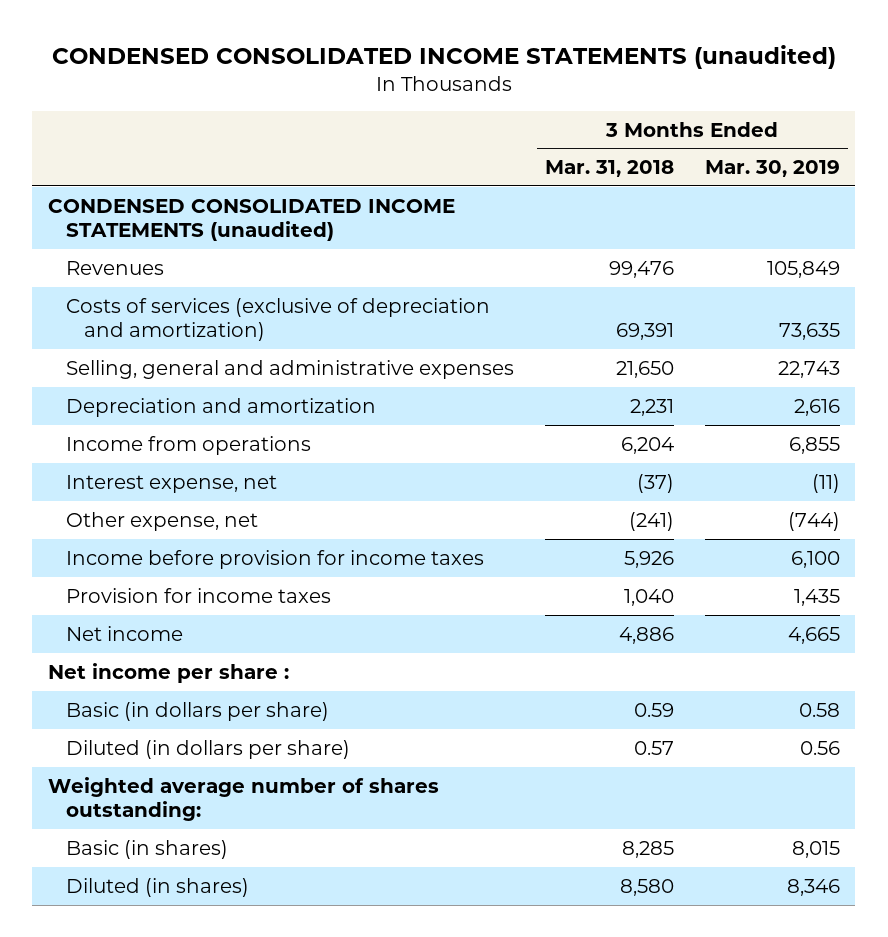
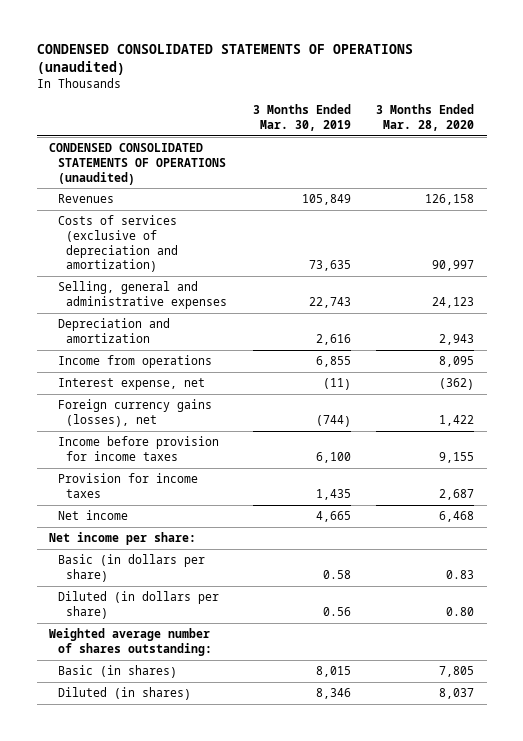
- CONDENSED CONSOLIDATED INCOME STATEMENTS (unaudited)
+ CONDENSED CONSOLIDATED STATEMENTS OF OPERATIONS (unaudited)
- | 3 Months Ended Mar. 31, 2018 | 3 Months Ended Mar. 30, 2019
+ | 3 Months Ended Mar. 30, 2019 | 3 Months Ended Mar. 28, 2020
- CONDENSED CONSOLIDATED INCOME STATEMENTS (unaudited)
+ CONDENSED CONSOLIDATED STATEMENTS OF OPERATIONS (unaudited)
- Other expense, net | (241) | (744)
+ Foreign currency gains (losses), net | (744) | 1,422
- Net income per share :
+ Net income per share:

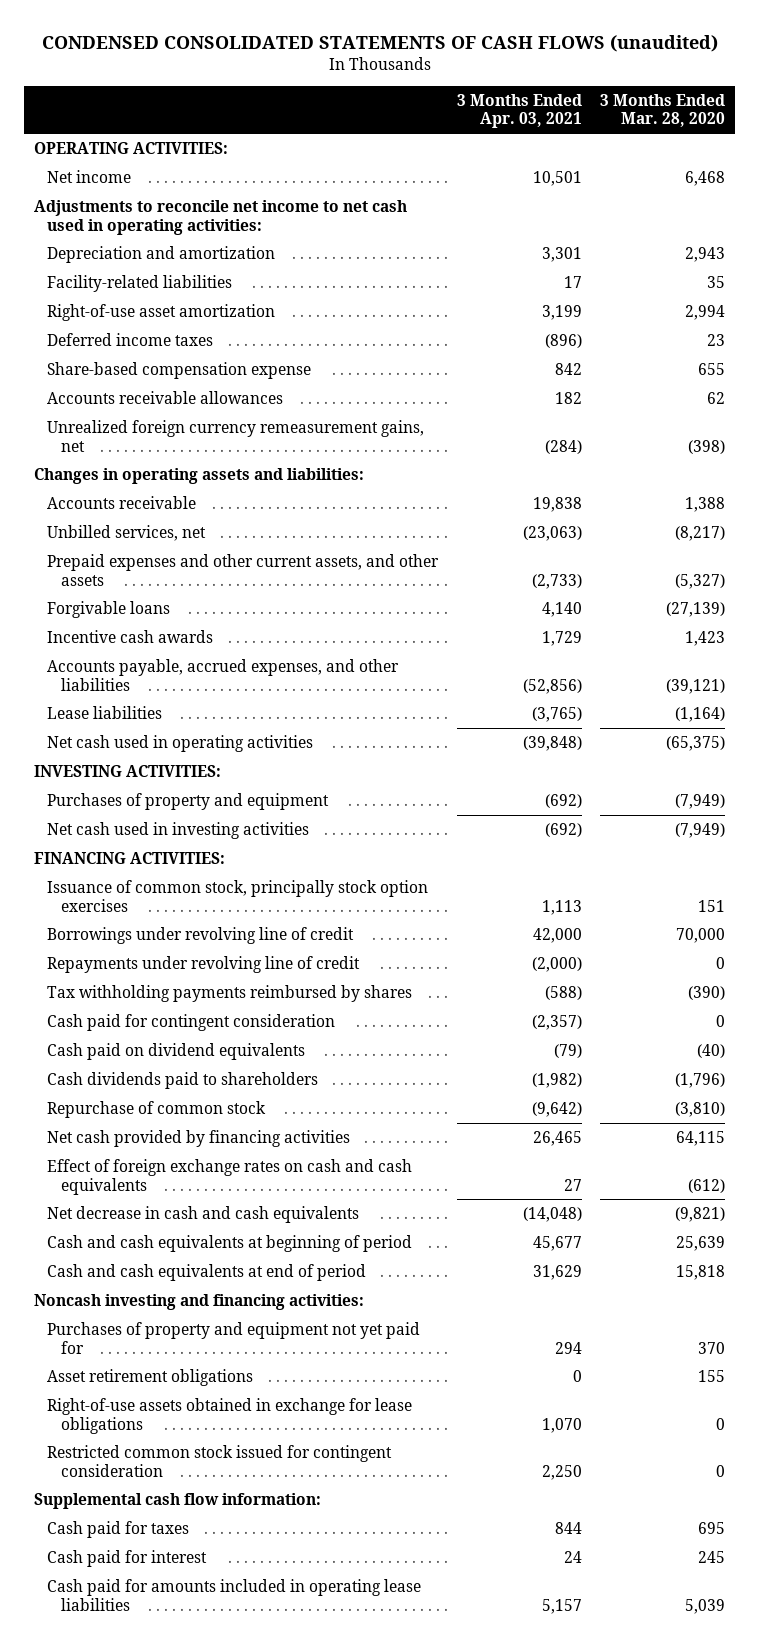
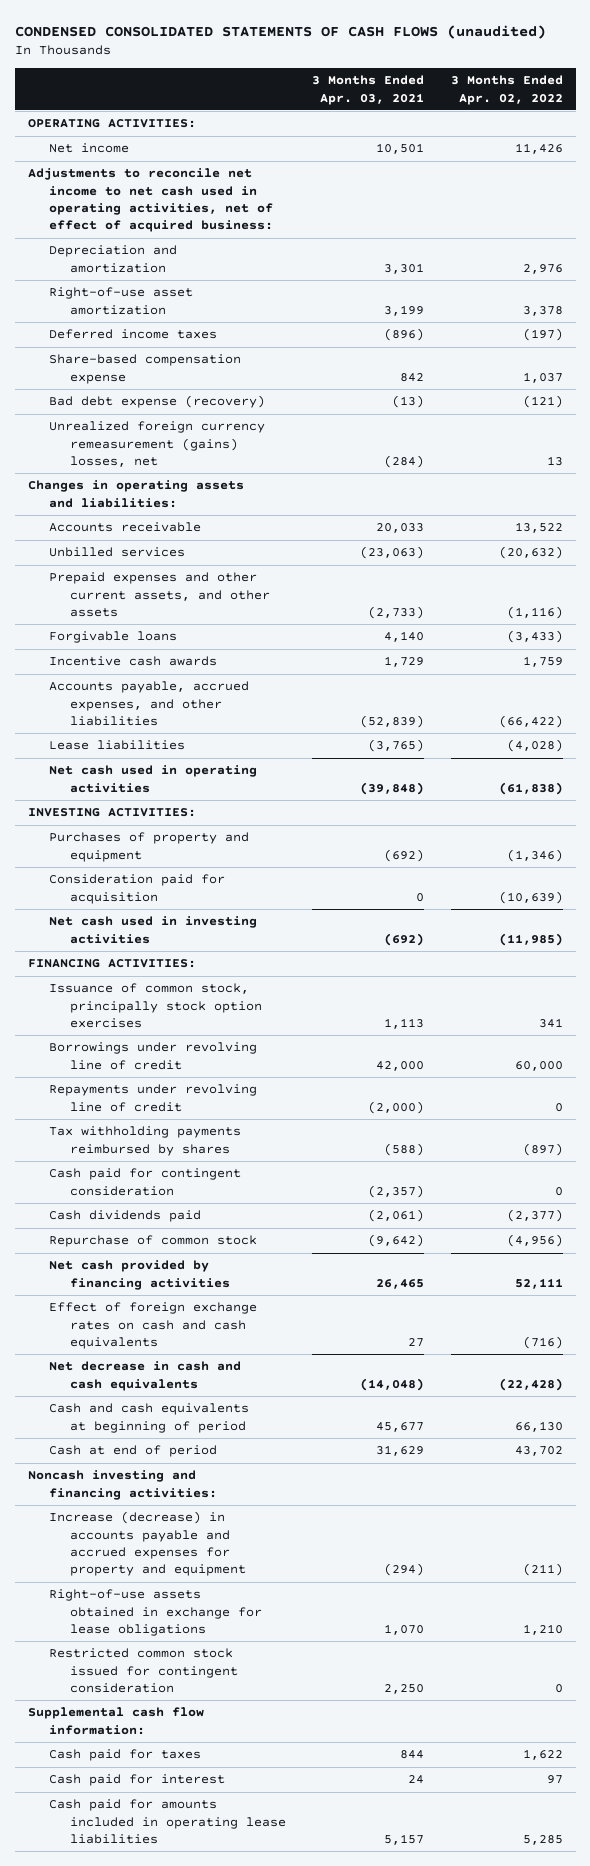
- | 3 Months Ended Apr. 03, 2021 | 3 Months Ended Mar. 28, 2020
+ | 3 Months Ended Apr. 03, 2021 | 3 Months Ended Apr. 02, 2022
- Adjustments to reconcile net income to net cash used in operating activities:
+ Adjustments to reconcile net income to net cash used in operating activities, net of effect of acquired business:
- Facility-related liabilities | 17 | 35
- Accounts receivable allowances | 182 | 62
- Unrealized foreign currency remeasurement gains, net | (284) | (398)
+ Bad debt expense (recovery) | (13) | (121)
+ Unrealized foreign currency remeasurement (gains) losses, net | (284) | 13
- Accounts receivable | 19,838 | 1,388
- Unbilled services, net | (23,063) | (8,217)
+ Accounts receivable | 20,033 | 13,522
+ Unbilled services | (23,063) | (20,632)
- Accounts payable, accrued expenses, and other liabilities | (52,856) | (39,121)
+ Accounts payable, accrued expenses, and other liabilities | (52,839) | (66,422)
+ Consideration paid for acquisition | 0 | (10,639)
- Cash paid on dividend equivalents | (79) | (40)
- Cash dividends paid to shareholders | (1,982) | (1,796)
+ Cash dividends paid | (2,061) | (2,377)
- Cash and cash equivalents at end of period | 31,629 | 15,818
+ Cash at end of period | 31,629 | 43,702
- Purchases of property and equipment not yet paid for | 294 | 370
- Asset retirement obligations | 0 | 155
+ Increase (decrease) in accounts payable and accrued expenses for property and equipment | (294) | (211)

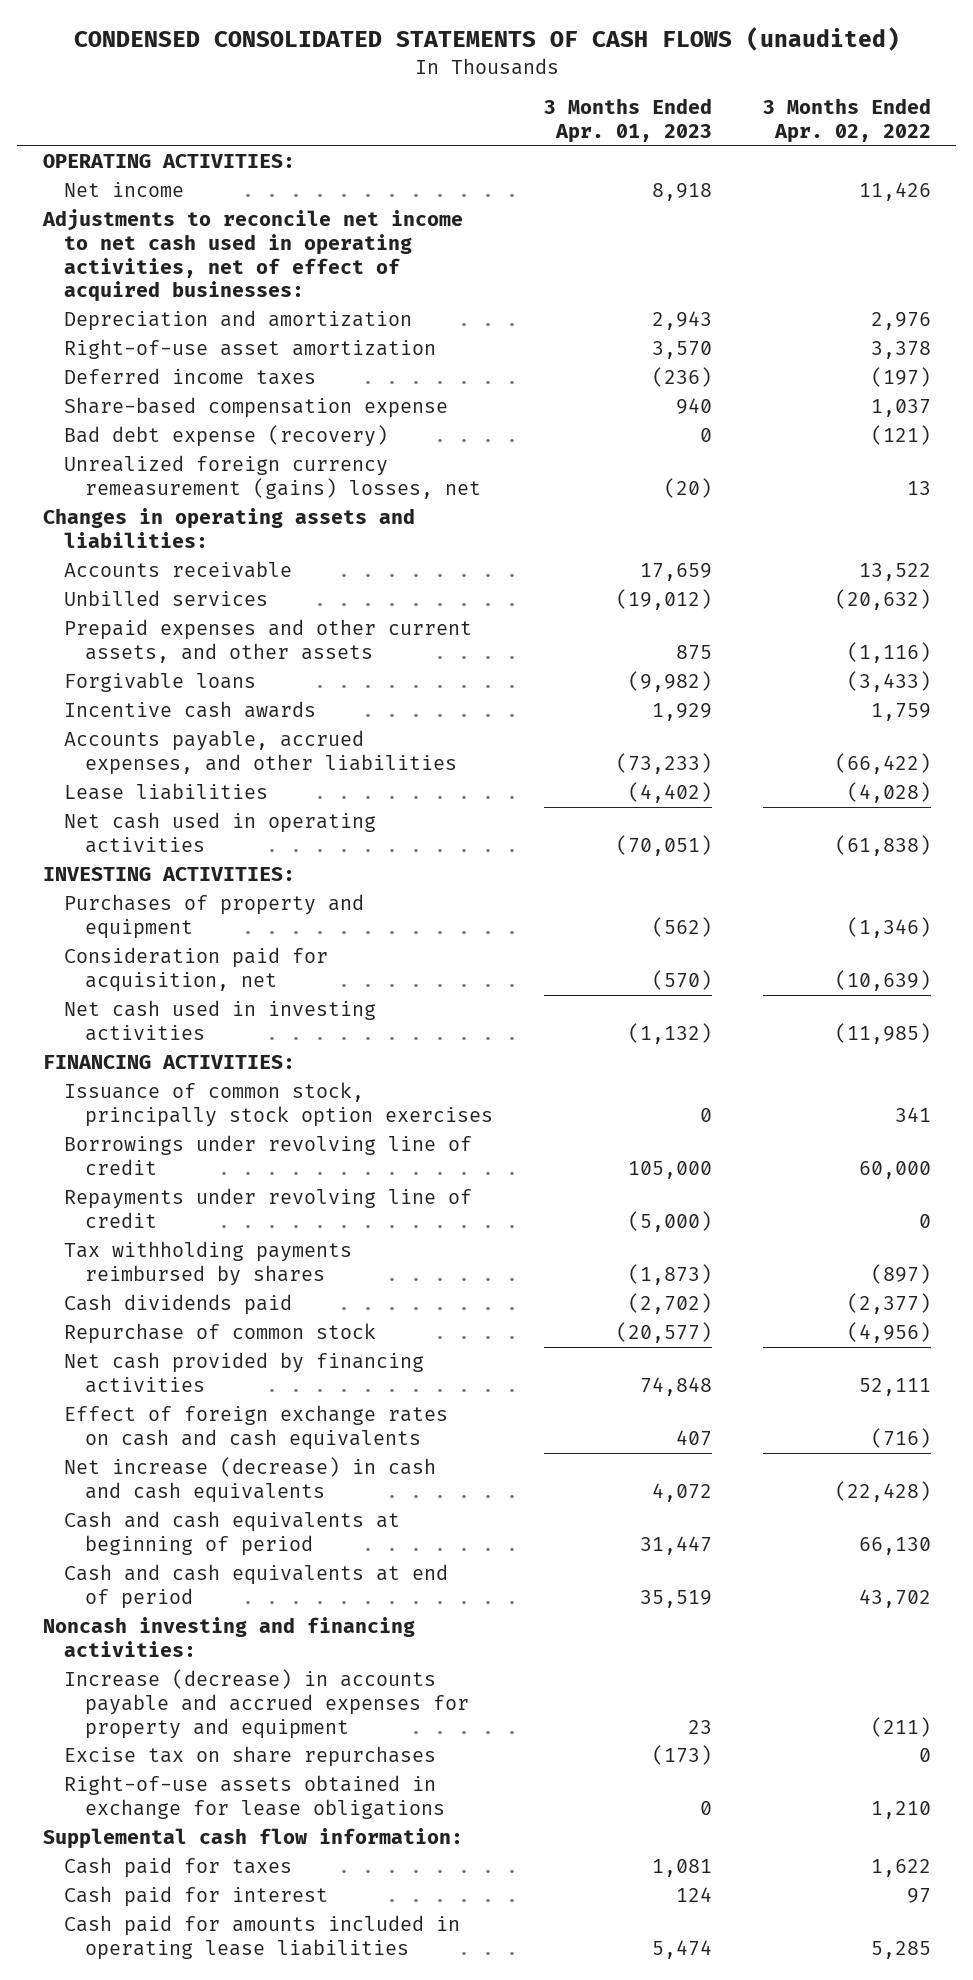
- | 3 Months Ended Apr. 03, 2021 | 3 Months Ended Apr. 02, 2022
+ | 3 Months Ended Apr. 01, 2023 | 3 Months Ended Apr. 02, 2022
- Adjustments to reconcile net income to net cash used in operating activities, net of effect of acquired business:
+ Adjustments to reconcile net income to net cash used in operating activities, net of effect of acquired businesses:
- Consideration paid for acquisition | 0 | (10,639)
+ Consideration paid for acquisition, net | (570) | (10,639)
- Cash paid for contingent consideration | (2,357) | 0
- Net decrease in cash and cash equivalents | (14,048) | (22,428)
+ Net increase (decrease) in cash and cash equivalents | 4,072 | (22,428)
- Cash at end of period | 31,629 | 43,702
+ Cash and cash equivalents at end of period | 35,519 | 43,702
+ Excise tax on share repurchases | (173) | 0
- Restricted common stock issued for contingent consideration | 2,250 | 0

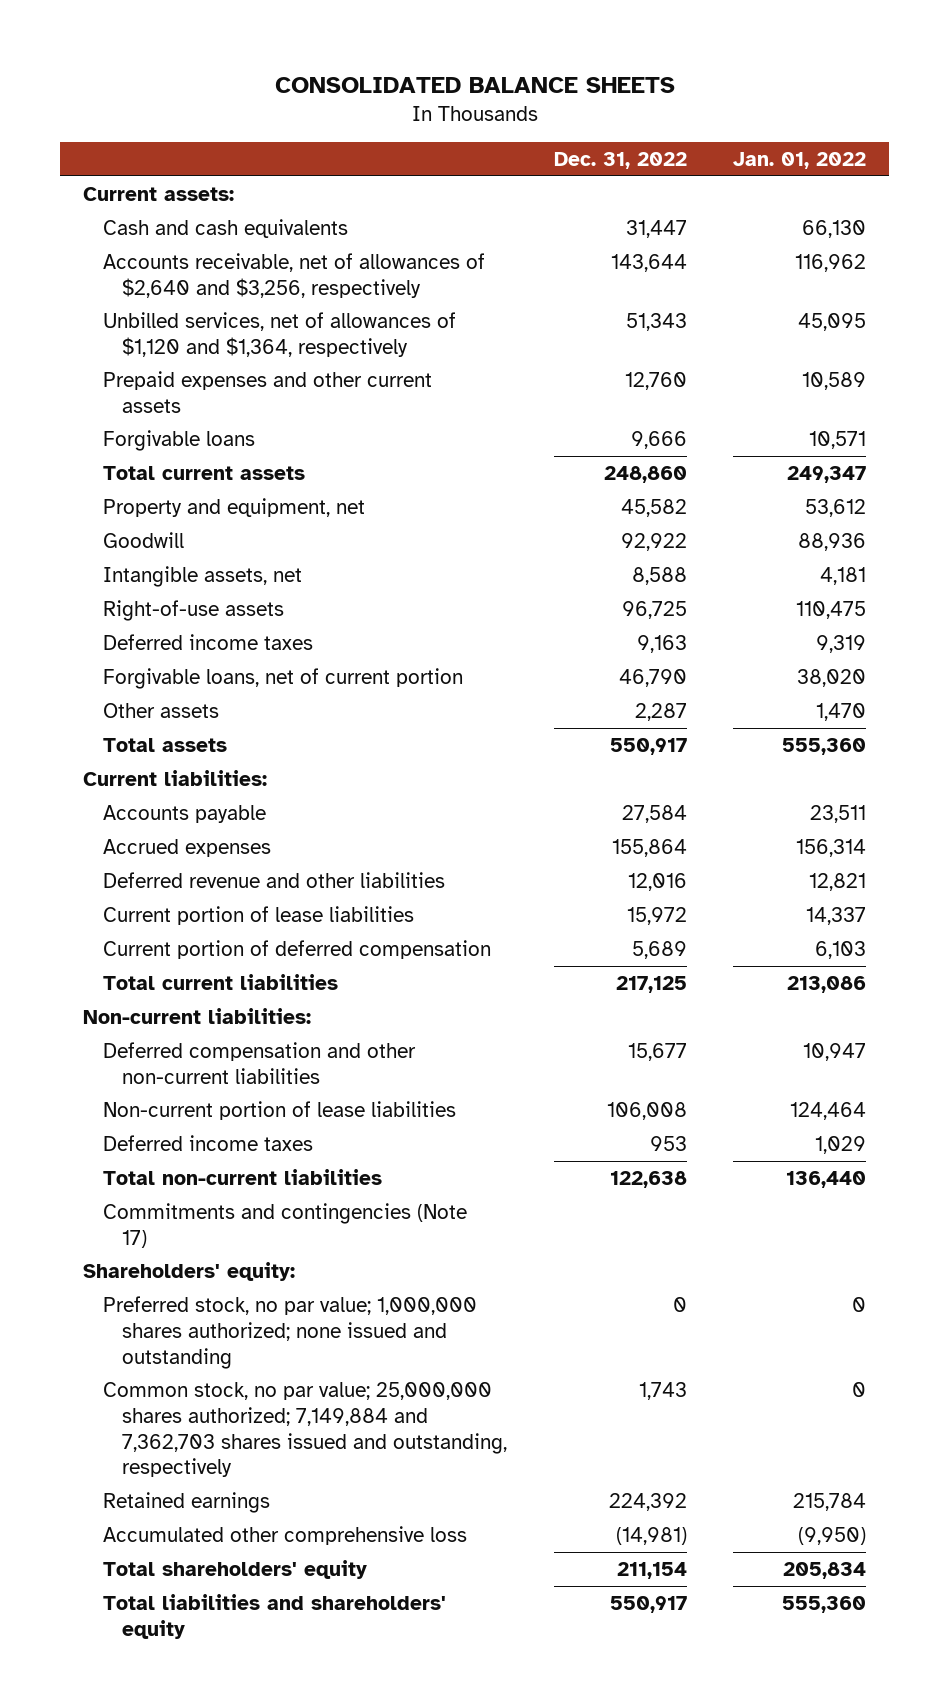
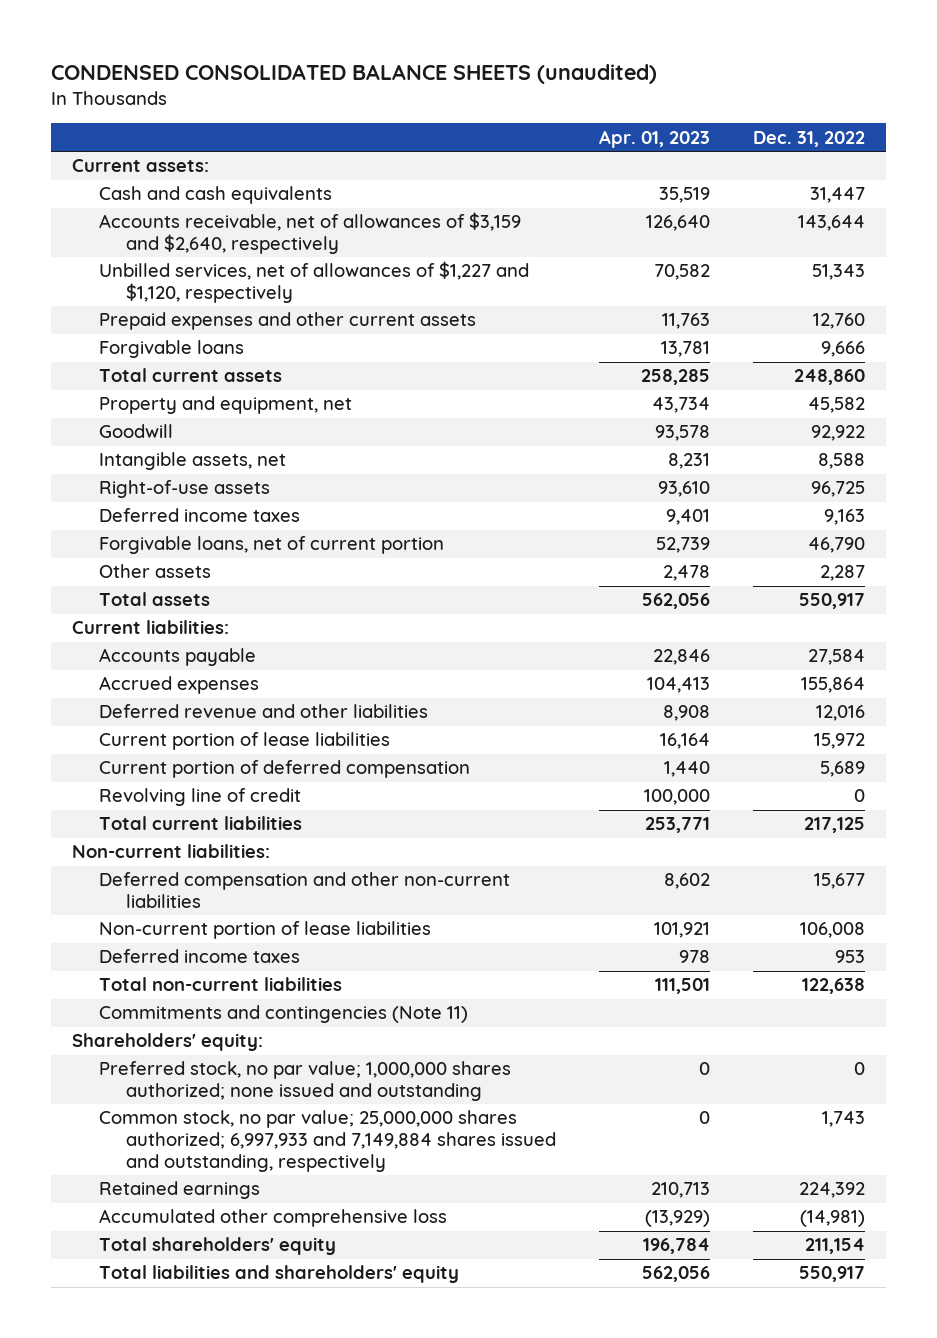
- CONSOLIDATED BALANCE SHEETS
+ CONDENSED CONSOLIDATED BALANCE SHEETS (unaudited)
- | Dec. 31, 2022 | Jan. 01, 2022
+ | Apr. 01, 2023 | Dec. 31, 2022
- Accounts receivable, net of allowances of $2,640 and $3,256, respectively | 143,644 | 116,962
- Unbilled services, net of allowances of $1,120 and $1,364, respectively | 51,343 | 45,095
+ Accounts receivable, net of allowances of $3,159 and $2,640, respectively | 126,640 | 143,644
+ Unbilled services, net of allowances of $1,227 and $1,120, respectively | 70,582 | 51,343
+ Revolving line of credit | 100,000 | 0
- Commitments and contingencies (Note 17)
+ Commitments and contingencies (Note 11)
- Common stock, no par value; 25,000,000 shares authorized; 7,149,884 and 7,362,703 shares issued and outstanding, respectively | 1,743 | 0
+ Common stock, no par value; 25,000,000 shares authorized; 6,997,933 and 7,149,884 shares issued and outstanding, respectively | 0 | 1,743

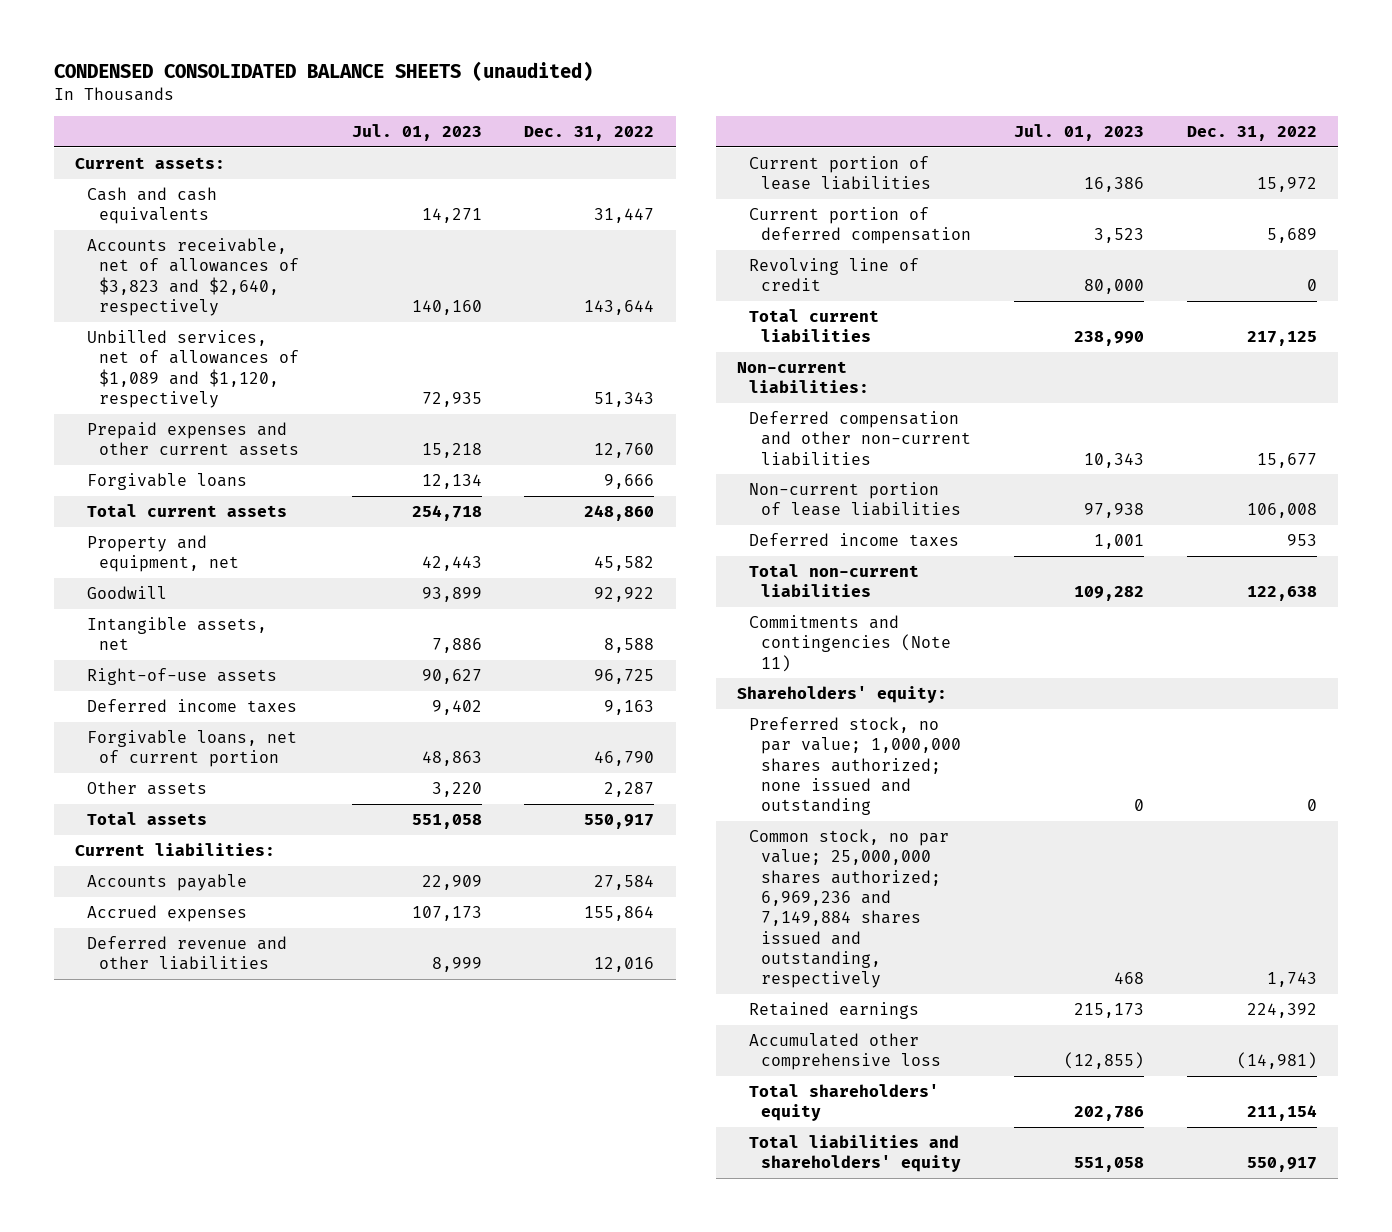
- | Apr. 01, 2023 | Dec. 31, 2022
+ | Jul. 01, 2023 | Dec. 31, 2022
- Accounts receivable, net of allowances of $3,159 and $2,640, respectively | 126,640 | 143,644
- Unbilled services, net of allowances of $1,227 and $1,120, respectively | 70,582 | 51,343
+ Accounts receivable, net of allowances of $3,823 and $2,640, respectively | 140,160 | 143,644
+ Unbilled services, net of allowances of $1,089 and $1,120, respectively | 72,935 | 51,343
- Common stock, no par value; 25,000,000 shares authorized; 6,997,933 and 7,149,884 shares issued and outstanding, respectively | 0 | 1,743
+ Common stock, no par value; 25,000,000 shares authorized; 6,969,236 and 7,149,884 shares issued and outstanding, respectively | 468 | 1,743

